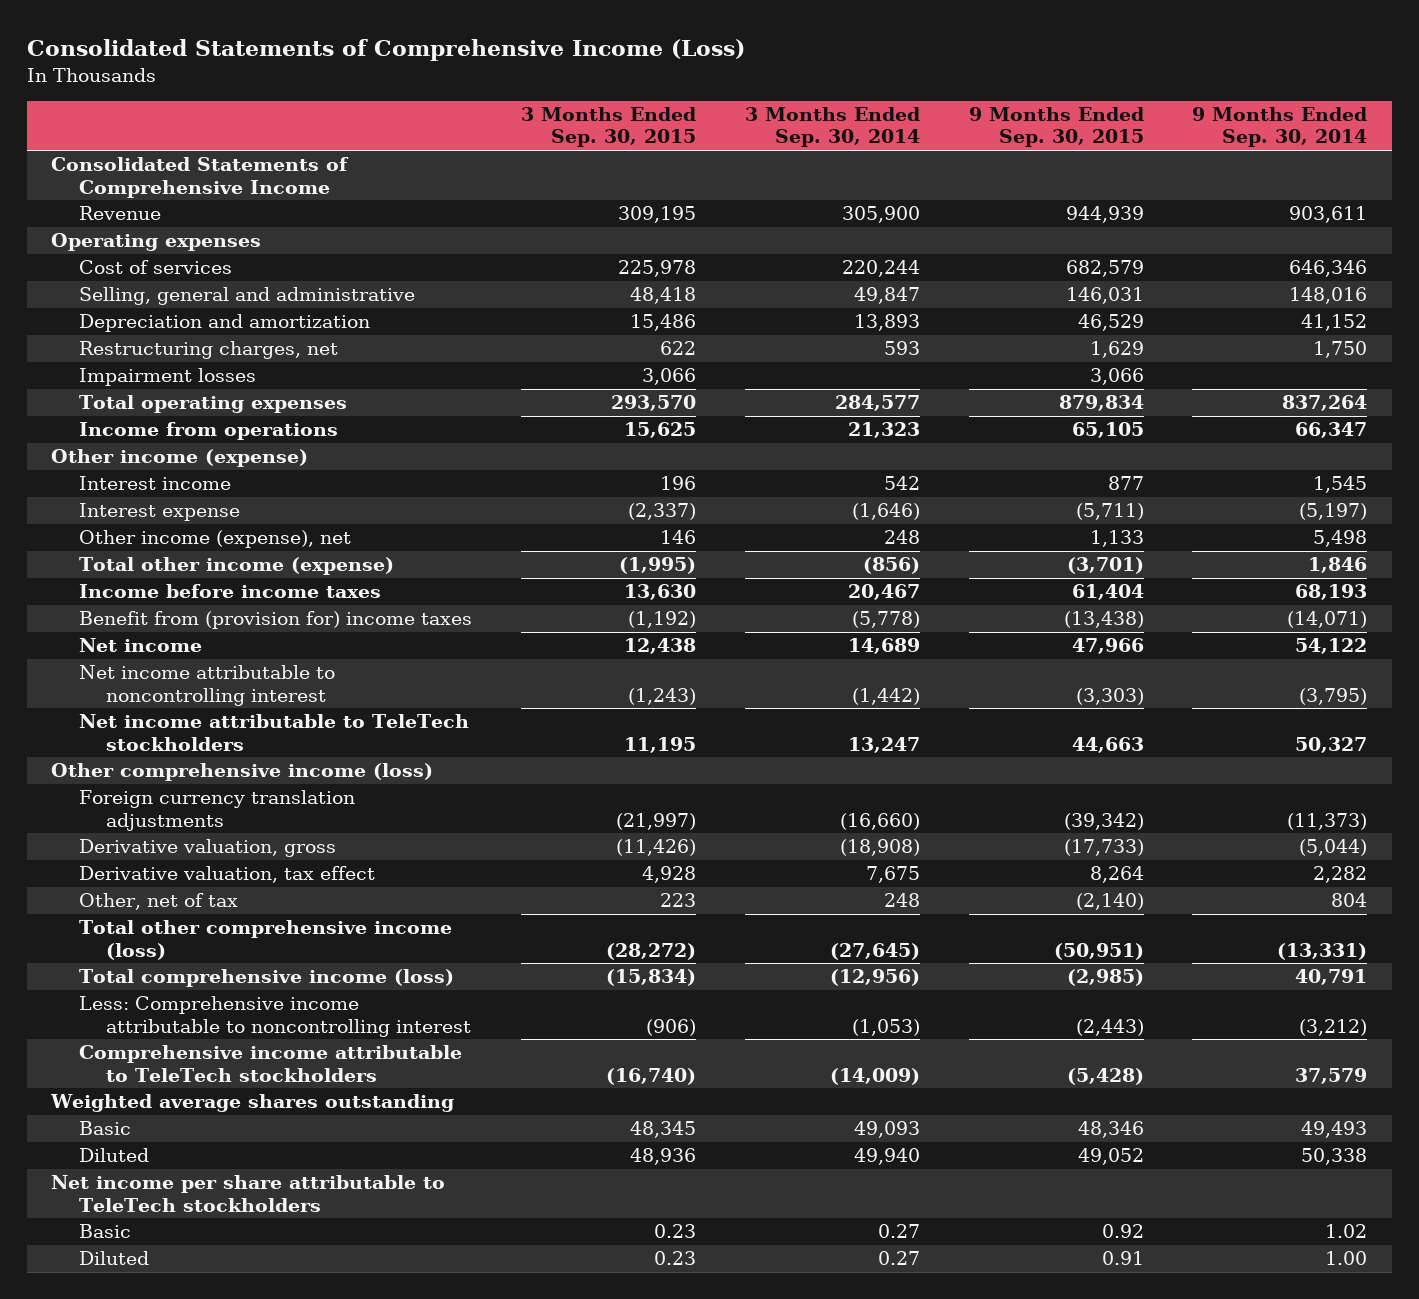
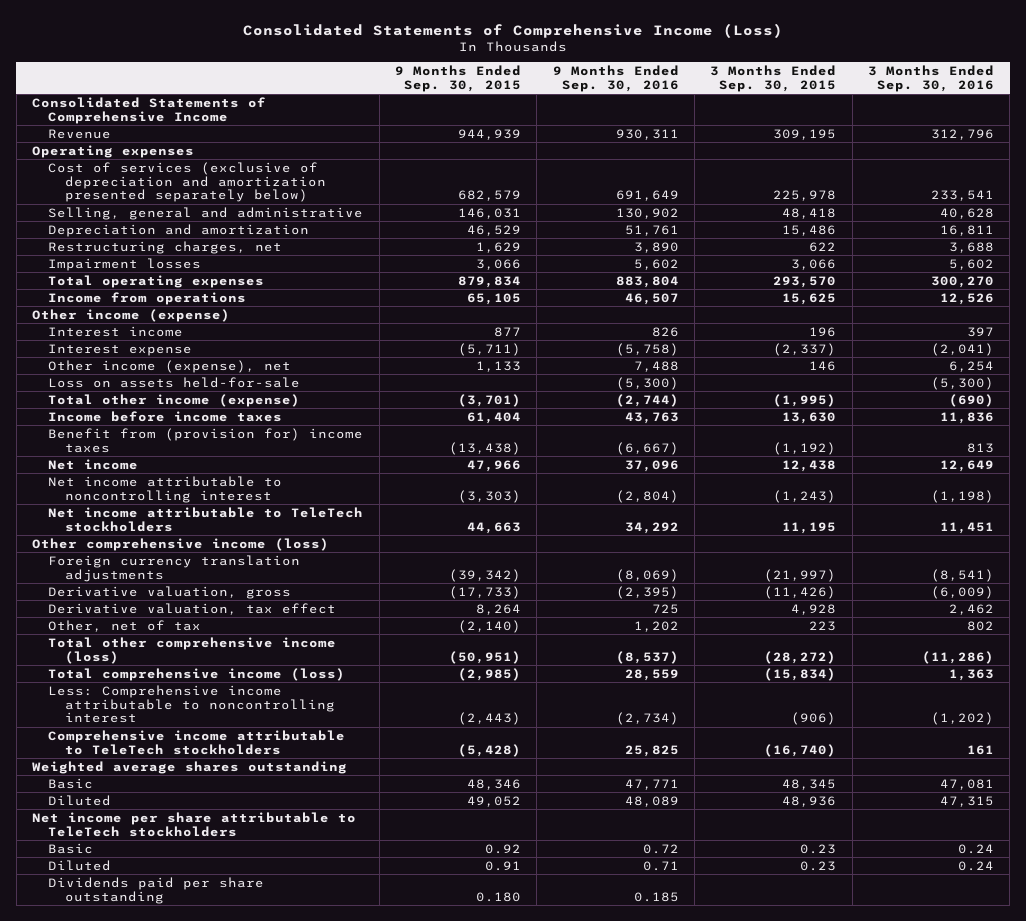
- | 3 Months Ended Sep. 30, 2015 | 3 Months Ended Sep. 30, 2014 | 9 Months Ended Sep. 30, 2015 | 9 Months Ended Sep. 30, 2014
+ | 9 Months Ended Sep. 30, 2015 | 9 Months Ended Sep. 30, 2016 | 3 Months Ended Sep. 30, 2015 | 3 Months Ended Sep. 30, 2016
- Cost of services | 225,978 | 220,244 | 682,579 | 646,346
+ Cost of services (exclusive of depreciation and amortization presented separately below) | 682,579 | 691,649 | 225,978 | 233,541
+ Loss on assets held-for-sale | | (5,300) | | (5,300)
+ Dividends paid per share outstanding | 0.180 | 0.185 | |

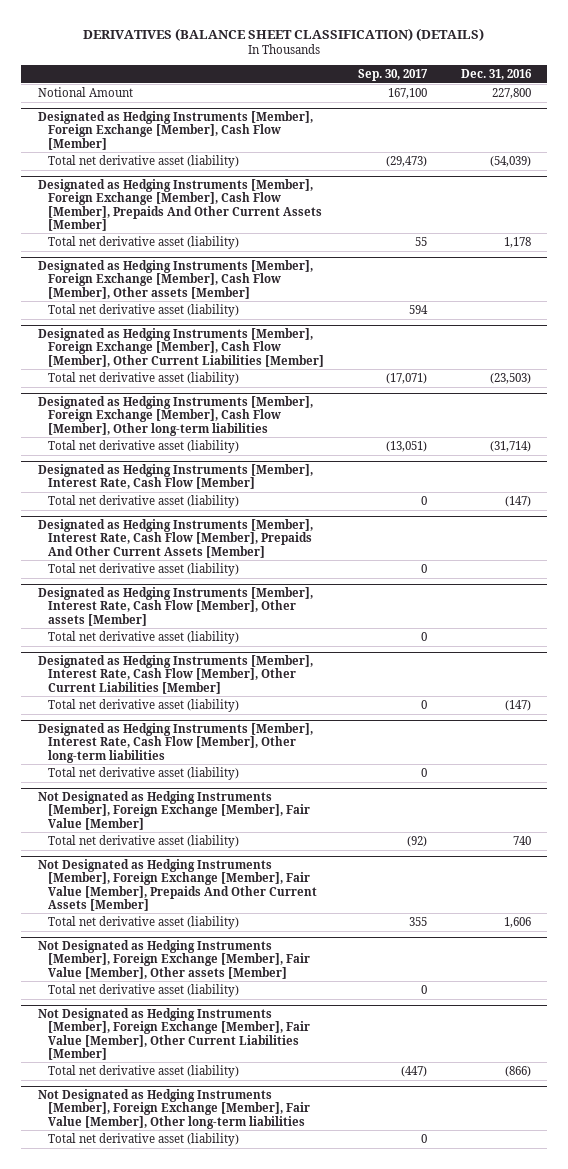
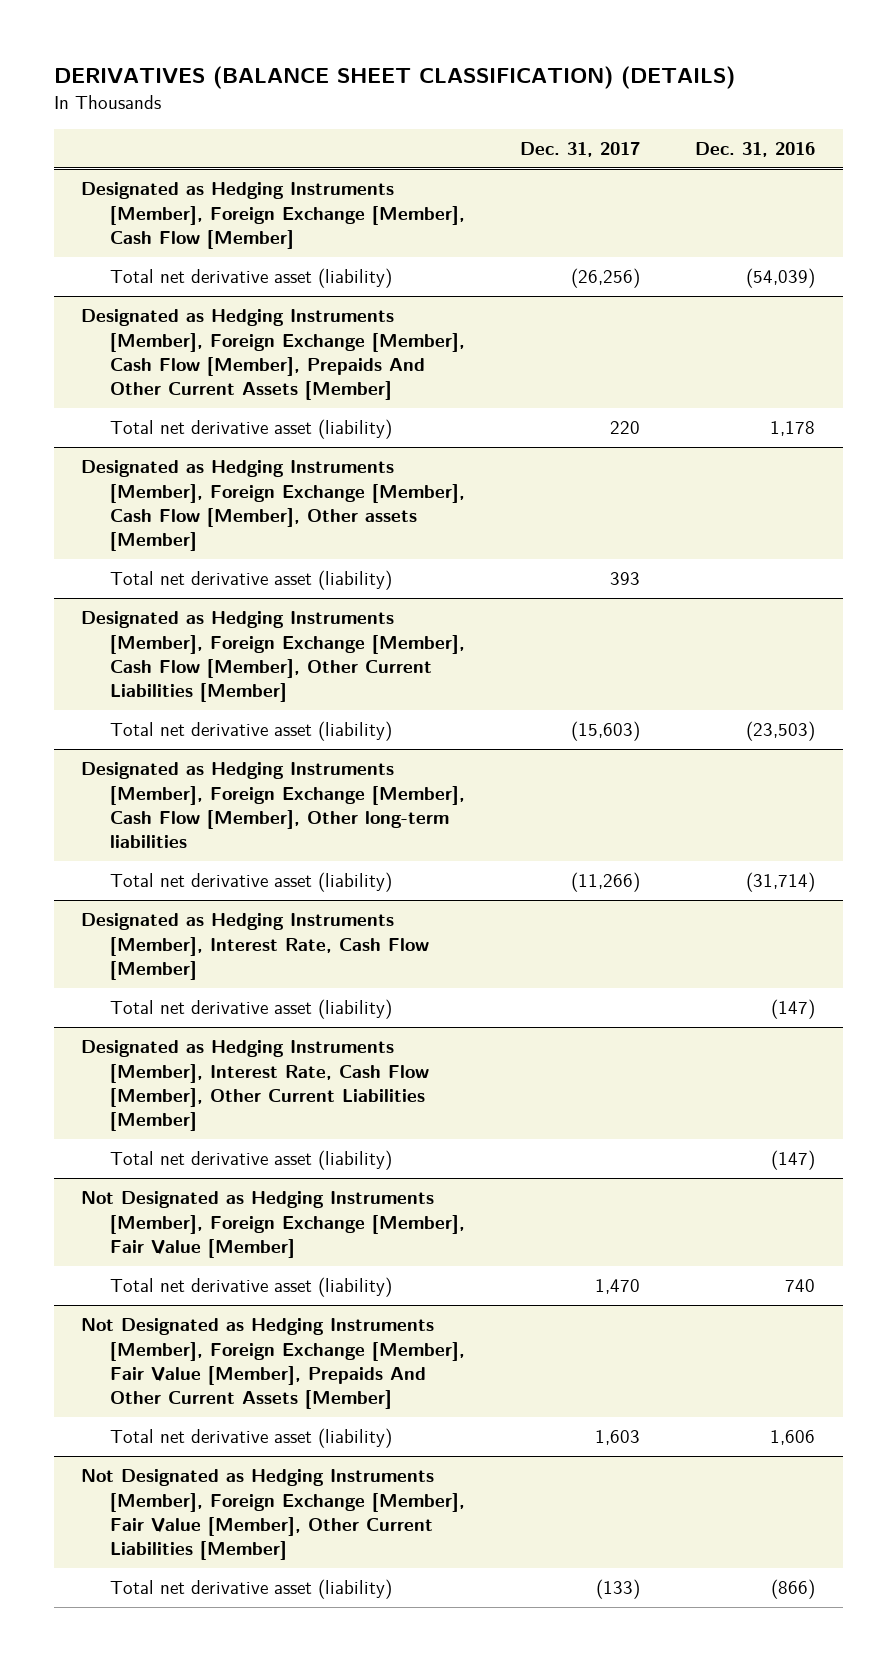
- | Sep. 30, 2017 | Dec. 31, 2016
+ | Dec. 31, 2017 | Dec. 31, 2016
- Notional Amount | 167,100 | 227,800
- Designated as Hedging Instruments [Member], Interest Rate, Cash Flow [Member], Prepaids And Other Current Assets [Member]
- Total net derivative asset (liability) | 0 |
- Designated as Hedging Instruments [Member], Interest Rate, Cash Flow [Member], Other assets [Member]
- Total net derivative asset (liability) | 0 |
- Designated as Hedging Instruments [Member], Interest Rate, Cash Flow [Member], Other long-term liabilities
- Total net derivative asset (liability) | 0 |
- Not Designated as Hedging Instruments [Member], Foreign Exchange [Member], Fair Value [Member], Other assets [Member]
- Total net derivative asset (liability) | 0 |
- Not Designated as Hedging Instruments [Member], Foreign Exchange [Member], Fair Value [Member], Other long-term liabilities
- Total net derivative asset (liability) | 0 |

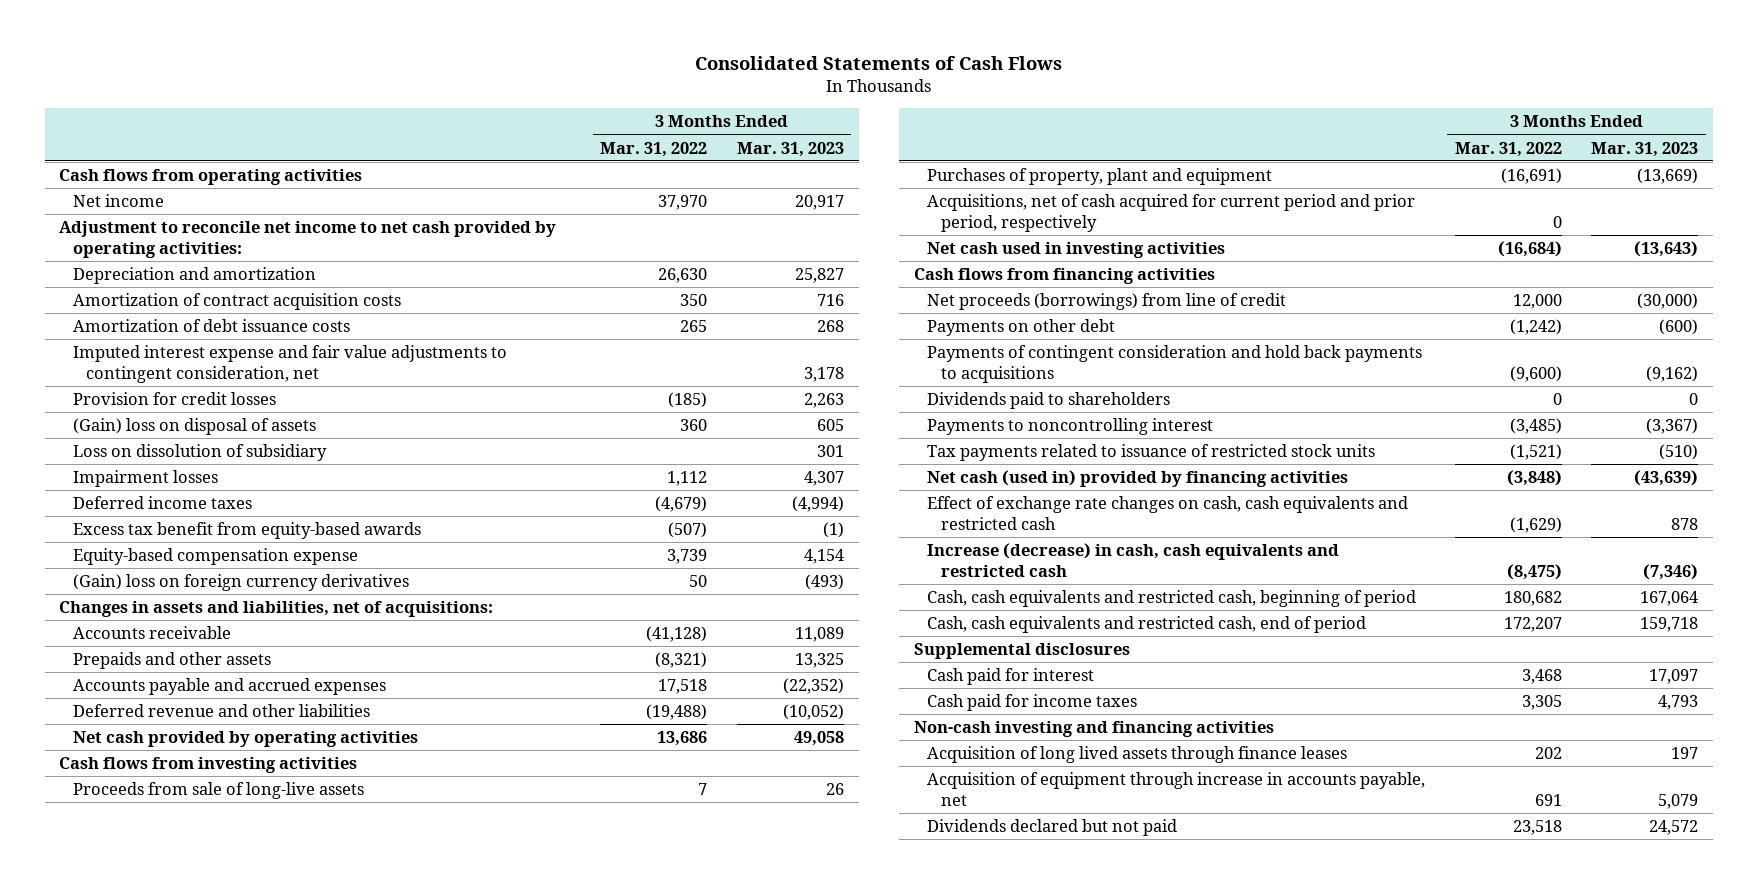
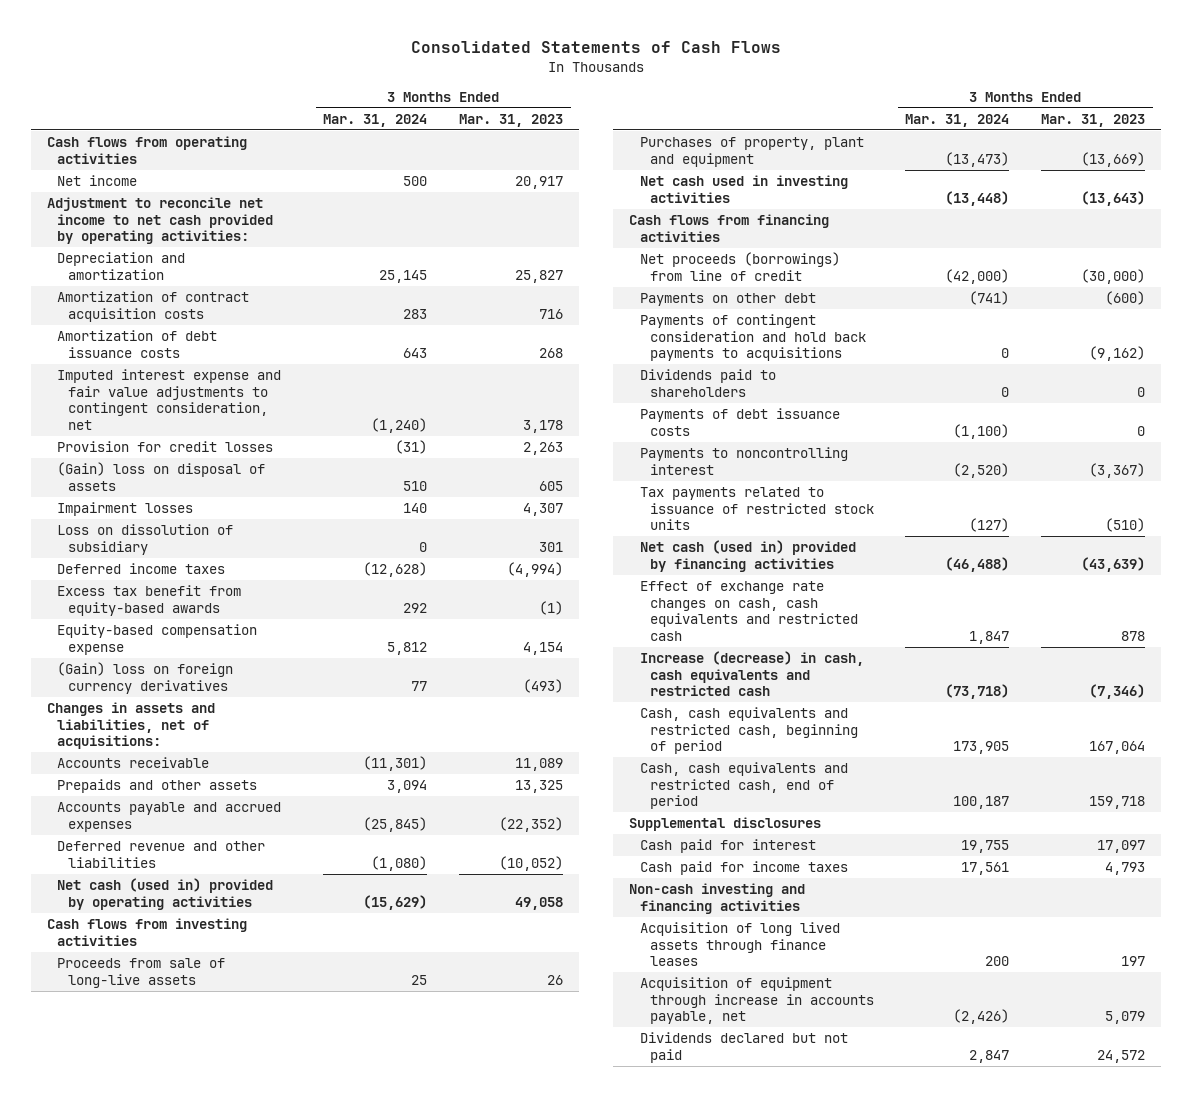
- | 3 Months Ended Mar. 31, 2022 | 3 Months Ended Mar. 31, 2023
+ | 3 Months Ended Mar. 31, 2024 | 3 Months Ended Mar. 31, 2023
moved down: Loss on dissolution of subsidiary | 0 | 301
- Net cash provided by operating activities | 13,686 | 49,058
+ Net cash (used in) provided by operating activities | (15,629) | 49,058
- Acquisitions, net of cash acquired for current period and prior period, respectively | 0 |
+ Payments of debt issuance costs | (1,100) | 0

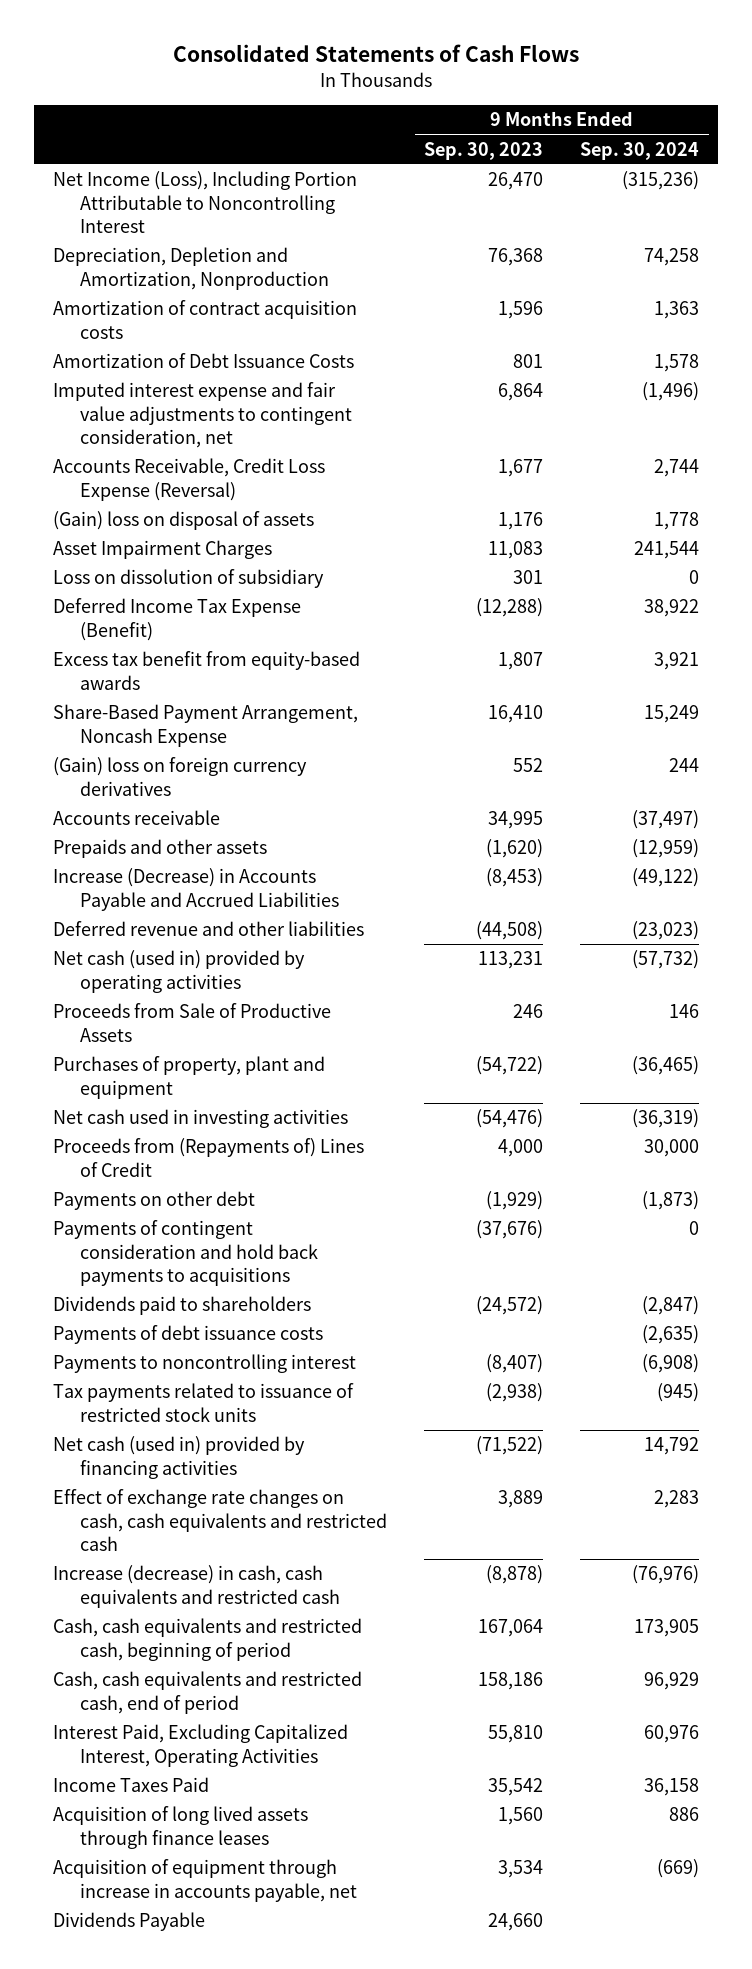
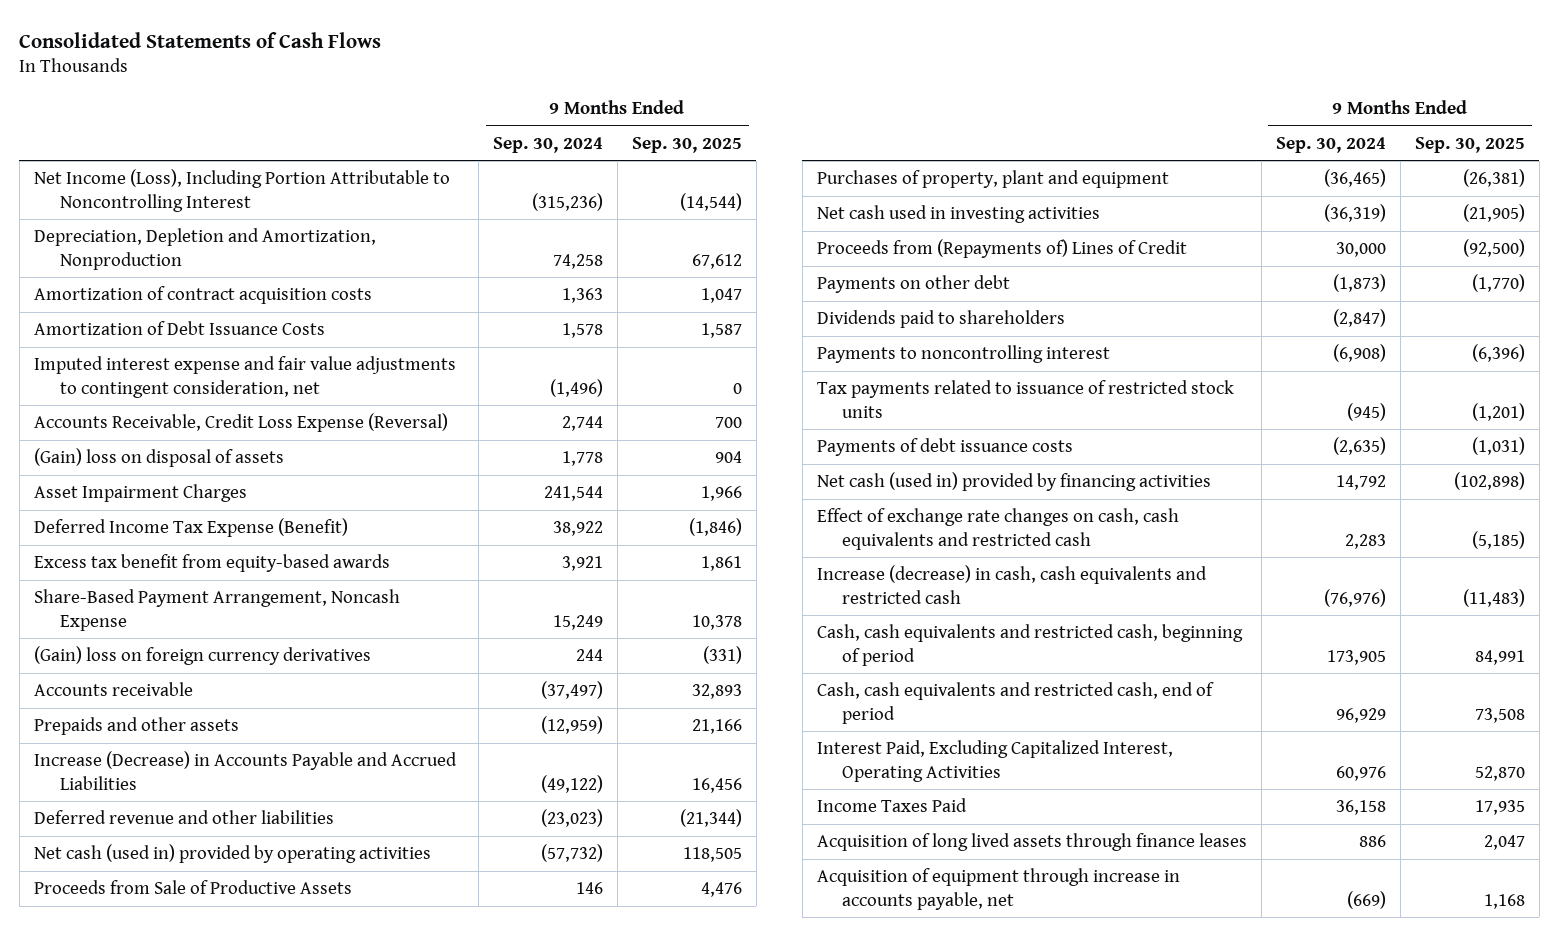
- | 9 Months Ended Sep. 30, 2023 | 9 Months Ended Sep. 30, 2024
+ | 9 Months Ended Sep. 30, 2024 | 9 Months Ended Sep. 30, 2025
- Loss on dissolution of subsidiary | 301 | 0
- Payments of contingent consideration and hold back payments to acquisitions | (37,676) | 0
moved down: Payments of debt issuance costs | (2,635) | (1,031)
- Dividends Payable | 24,660 |

